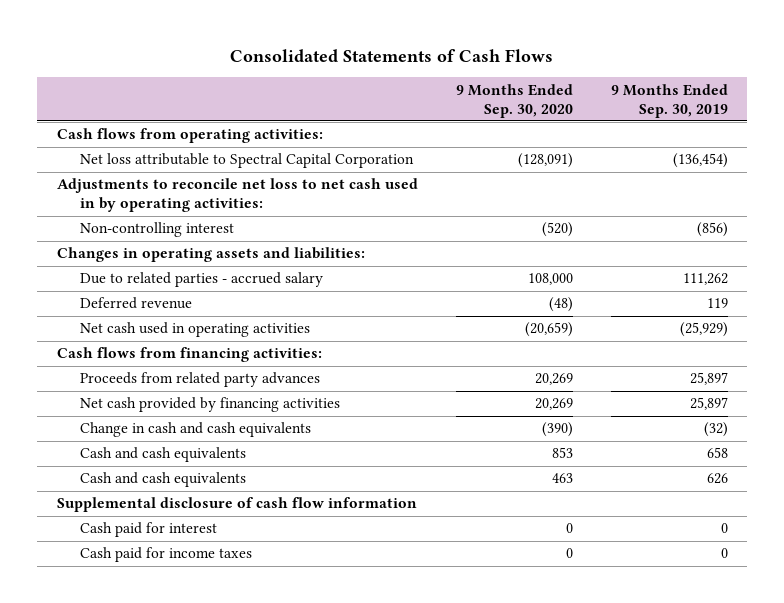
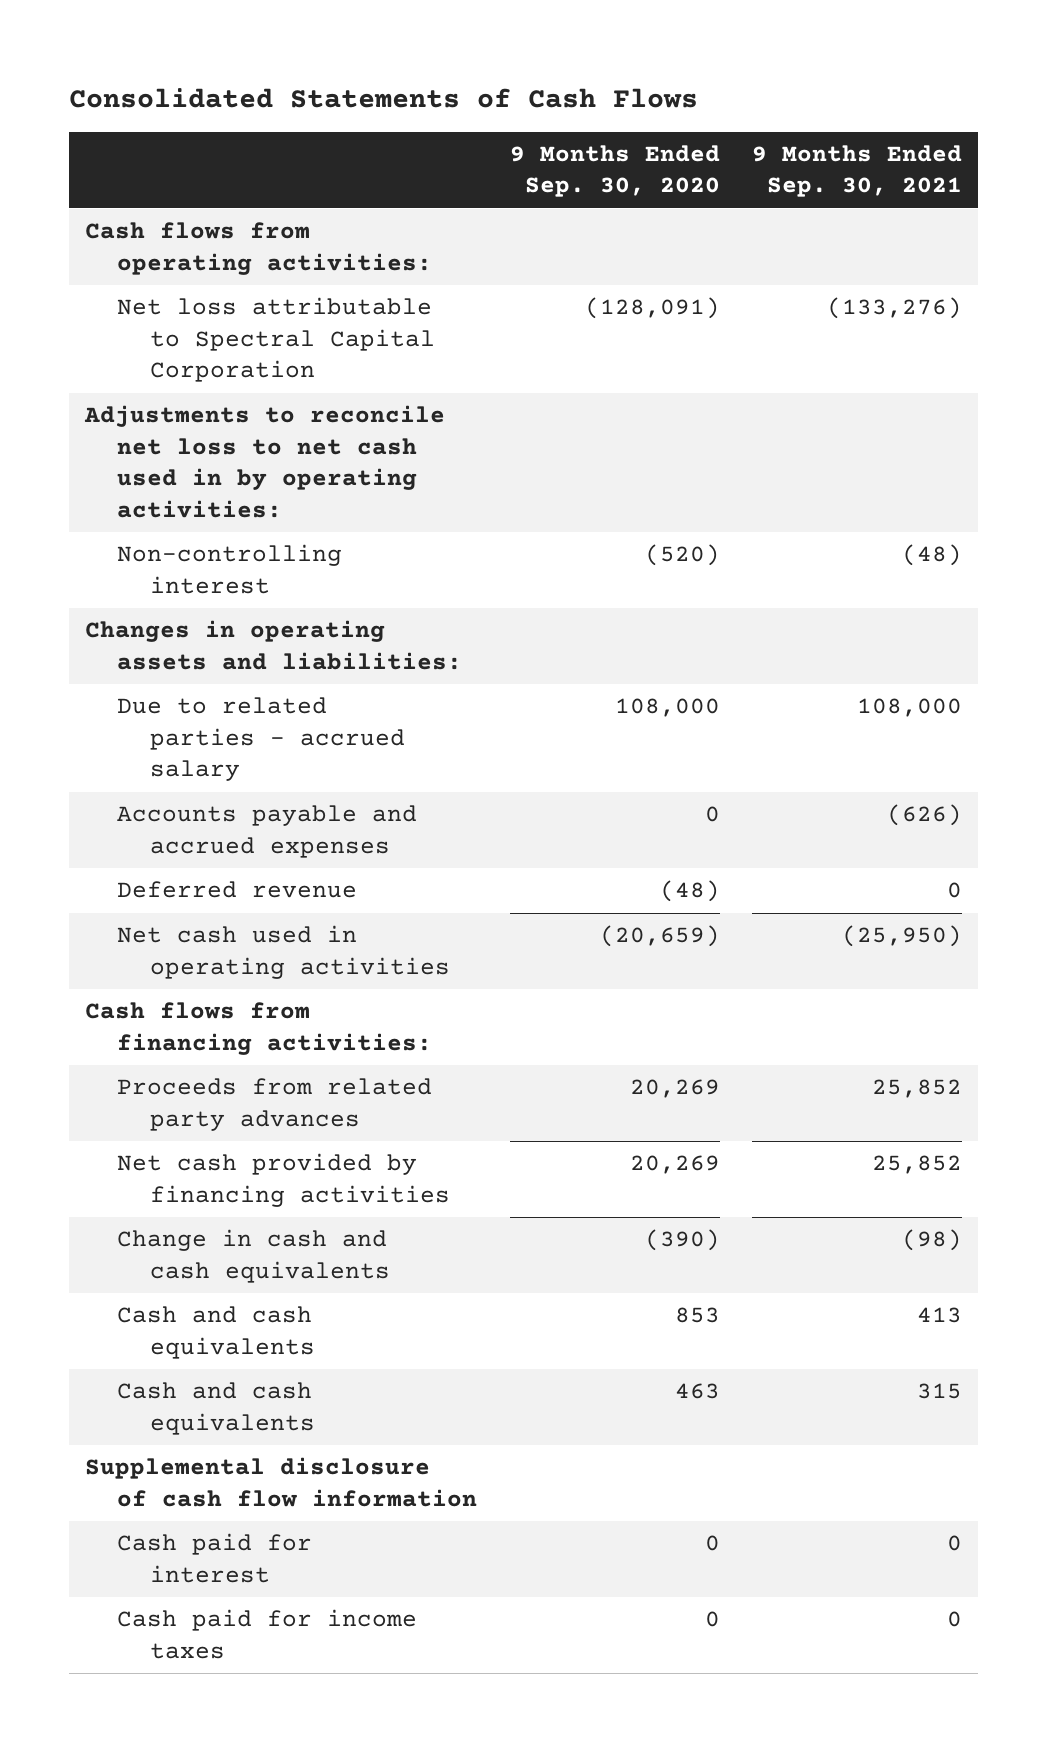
- | 9 Months Ended Sep. 30, 2020 | 9 Months Ended Sep. 30, 2019
+ | 9 Months Ended Sep. 30, 2020 | 9 Months Ended Sep. 30, 2021
+ Accounts payable and accrued expenses | 0 | (626)

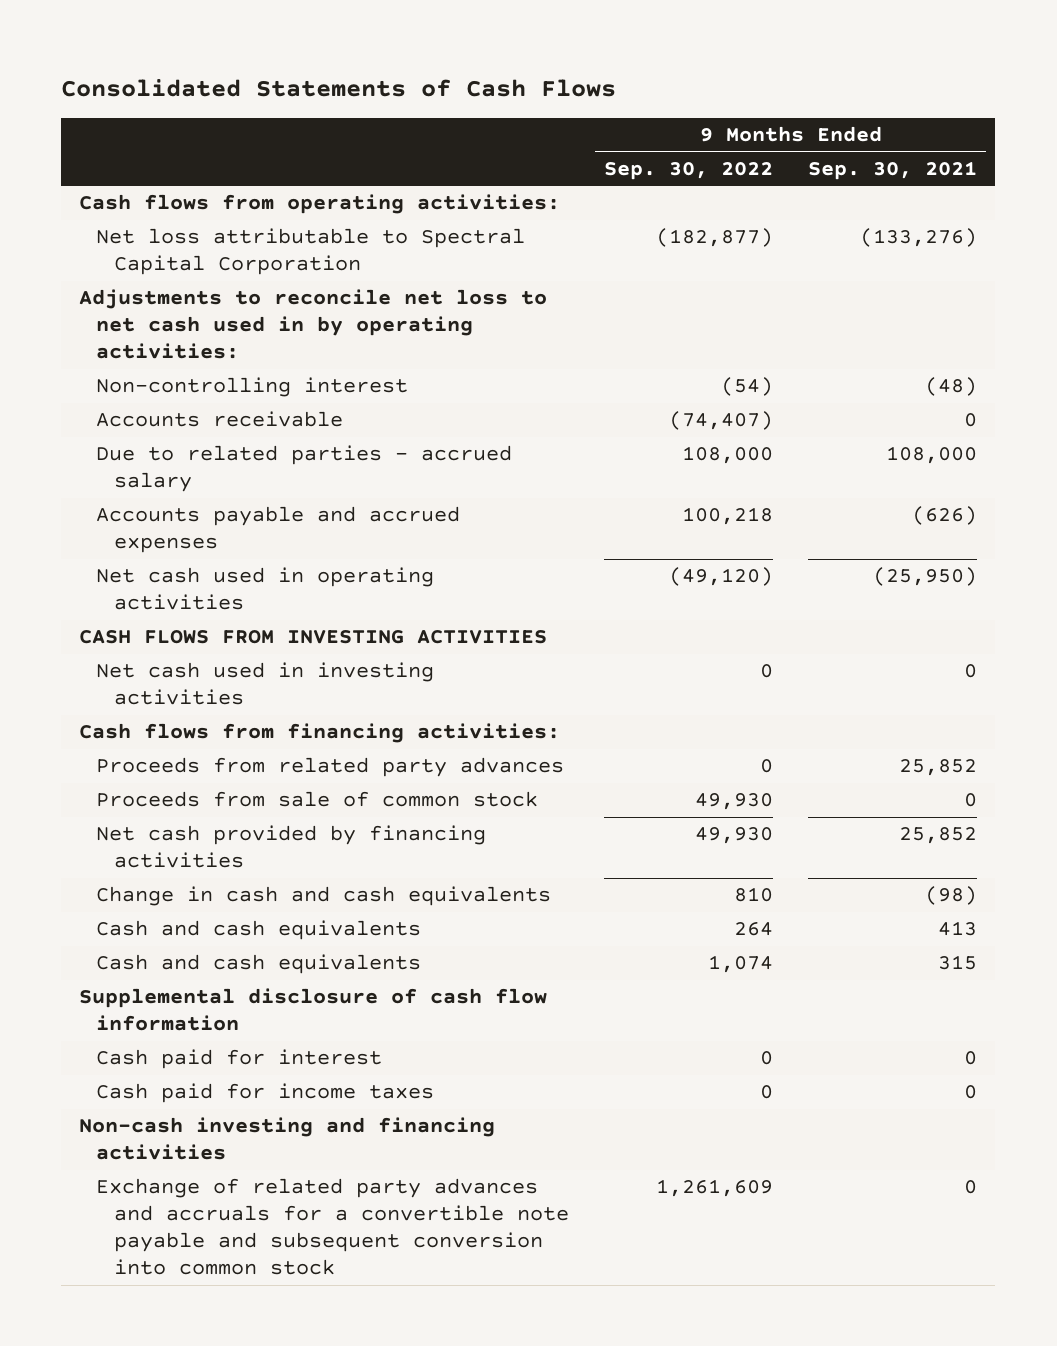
- | 9 Months Ended Sep. 30, 2020 | 9 Months Ended Sep. 30, 2021
+ | 9 Months Ended Sep. 30, 2022 | 9 Months Ended Sep. 30, 2021
- Changes in operating assets and liabilities:
+ Accounts receivable | (74,407) | 0
- Deferred revenue | (48) | 0
+ CASH FLOWS FROM INVESTING ACTIVITIES
+ Net cash used in investing activities | 0 | 0
+ Proceeds from sale of common stock | 49,930 | 0
+ Non-cash investing and financing activities
+ Exchange of related party advances and accruals for a convertible note payable and subsequent conversion into common stock | 1,261,609 | 0

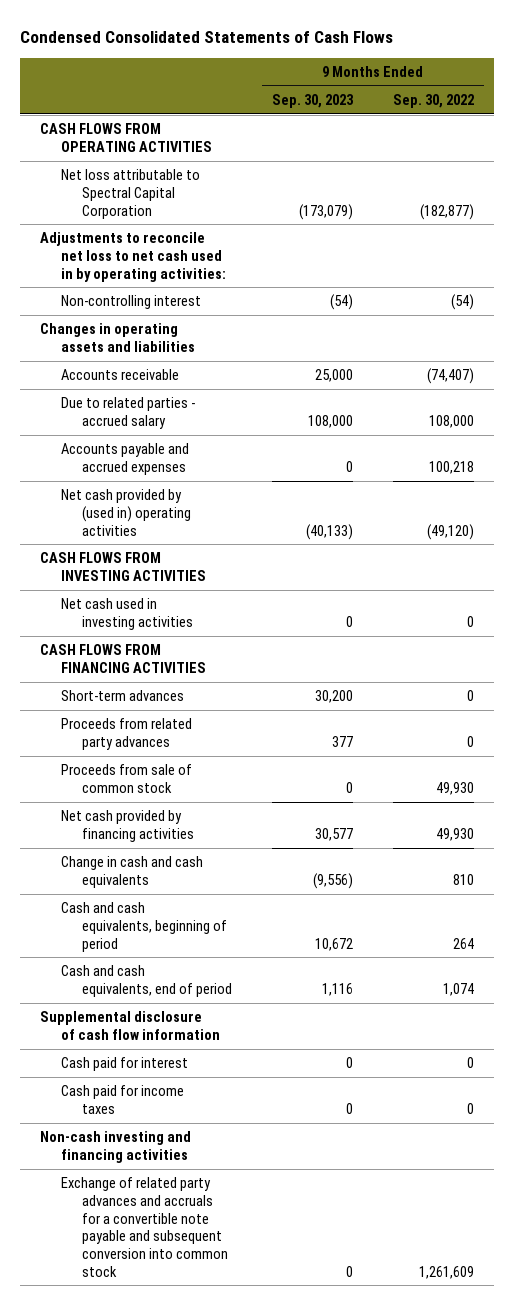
- Consolidated Statements of Cash Flows
+ Condensed Consolidated Statements of Cash Flows
- | 9 Months Ended Sep. 30, 2022 | 9 Months Ended Sep. 30, 2021
+ | 9 Months Ended Sep. 30, 2023 | 9 Months Ended Sep. 30, 2022
- Cash flows from operating activities:
+ CASH FLOWS FROM OPERATING ACTIVITIES
+ Changes in operating assets and liabilities
- Net cash used in operating activities | (49,120) | (25,950)
+ Net cash provided by (used in) operating activities | (40,133) | (49,120)
- Cash flows from financing activities:
+ CASH FLOWS FROM FINANCING ACTIVITIES
+ Short-term advances | 30,200 | 0
- Cash and cash equivalents | 264 | 413
- Cash and cash equivalents | 1,074 | 315
+ Cash and cash equivalents, beginning of period | 10,672 | 264
+ Cash and cash equivalents, end of period | 1,116 | 1,074

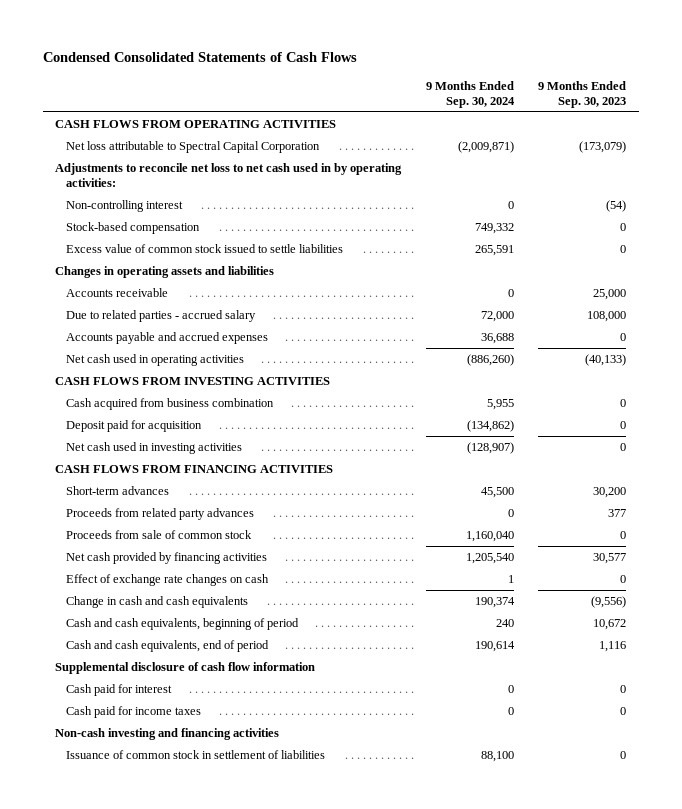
- | 9 Months Ended Sep. 30, 2023 | 9 Months Ended Sep. 30, 2022
+ | 9 Months Ended Sep. 30, 2024 | 9 Months Ended Sep. 30, 2023
+ Stock-based compensation | 749,332 | 0
+ Excess value of common stock issued to settle liabilities | 265,591 | 0
- Net cash provided by (used in) operating activities | (40,133) | (49,120)
+ Net cash used in operating activities | (886,260) | (40,133)
+ Cash acquired from business combination | 5,955 | 0
+ Deposit paid for acquisition | (134,862) | 0
+ Effect of exchange rate changes on cash | 1 | 0
- Exchange of related party advances and accruals for a convertible note payable and subsequent conversion into common stock | 0 | 1,261,609
+ Issuance of common stock in settlement of liabilities | 88,100 | 0

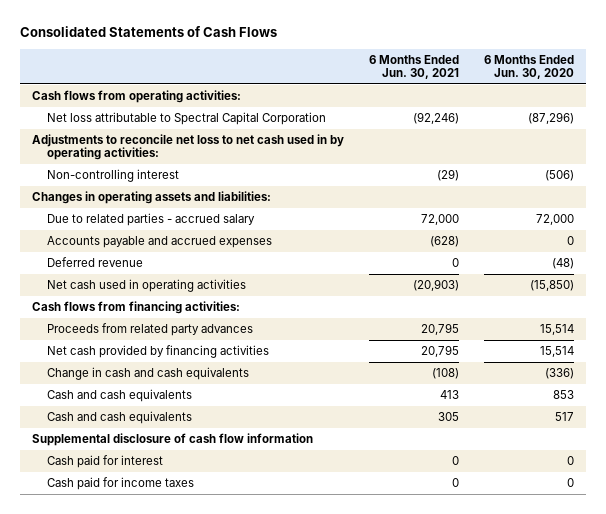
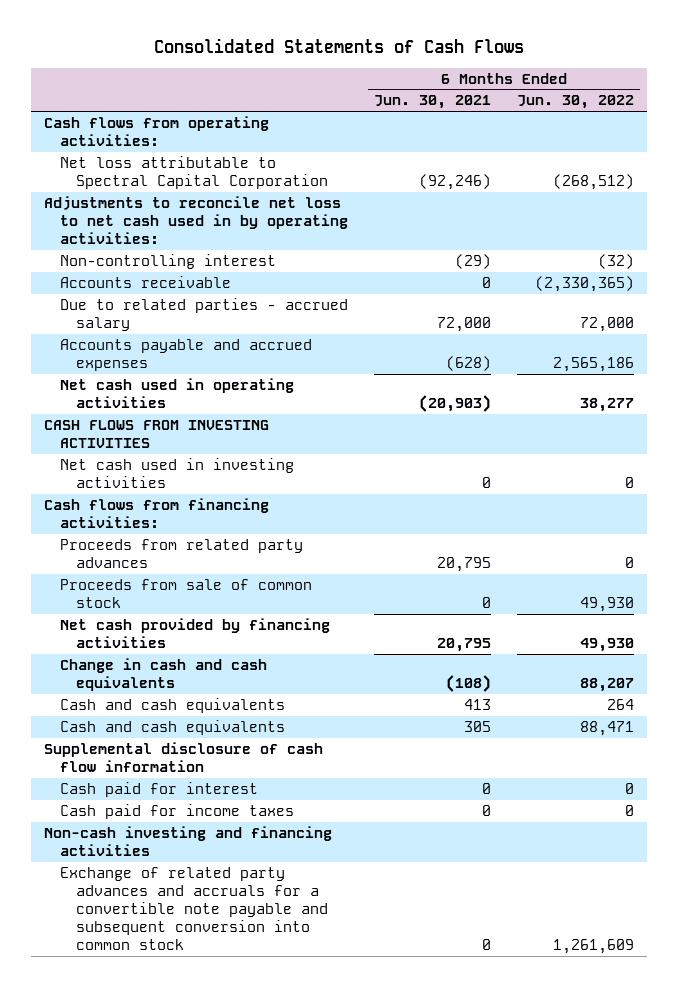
- | 6 Months Ended Jun. 30, 2021 | 6 Months Ended Jun. 30, 2020
+ | 6 Months Ended Jun. 30, 2021 | 6 Months Ended Jun. 30, 2022
- Changes in operating assets and liabilities:
+ Accounts receivable | 0 | (2,330,365)
- Deferred revenue | 0 | (48)
+ CASH FLOWS FROM INVESTING ACTIVITIES
+ Net cash used in investing activities | 0 | 0
+ Proceeds from sale of common stock | 0 | 49,930
+ Non-cash investing and financing activities
+ Exchange of related party advances and accruals for a convertible note payable and subsequent conversion into common stock | 0 | 1,261,609

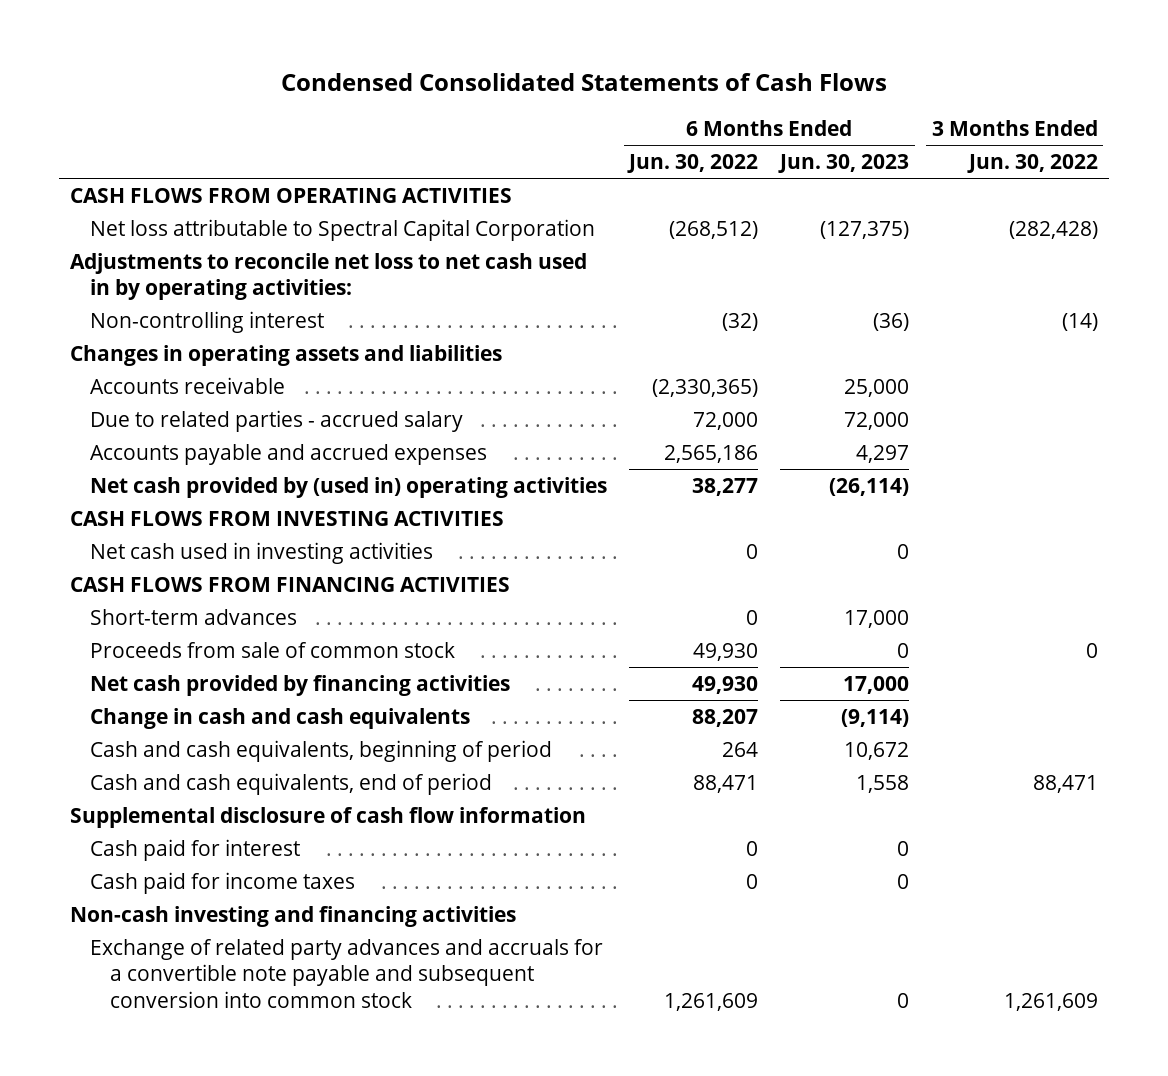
- Consolidated Statements of Cash Flows
+ Condensed Consolidated Statements of Cash Flows
- | 6 Months Ended Jun. 30, 2021 | 6 Months Ended Jun. 30, 2022
+ | 6 Months Ended Jun. 30, 2022 | 6 Months Ended Jun. 30, 2023 | 3 Months Ended Jun. 30, 2022
- Cash flows from operating activities:
+ CASH FLOWS FROM OPERATING ACTIVITIES
+ Changes in operating assets and liabilities
- Net cash used in operating activities | (20,903) | 38,277
+ Net cash provided by (used in) operating activities | 38,277 | (26,114) |
- Cash flows from financing activities:
- Proceeds from related party advances | 20,795 | 0
+ CASH FLOWS FROM FINANCING ACTIVITIES
+ Short-term advances | 0 | 17,000 |
- Cash and cash equivalents | 413 | 264
- Cash and cash equivalents | 305 | 88,471
+ Cash and cash equivalents, beginning of period | 264 | 10,672 |
+ Cash and cash equivalents, end of period | 88,471 | 1,558 | 88,471

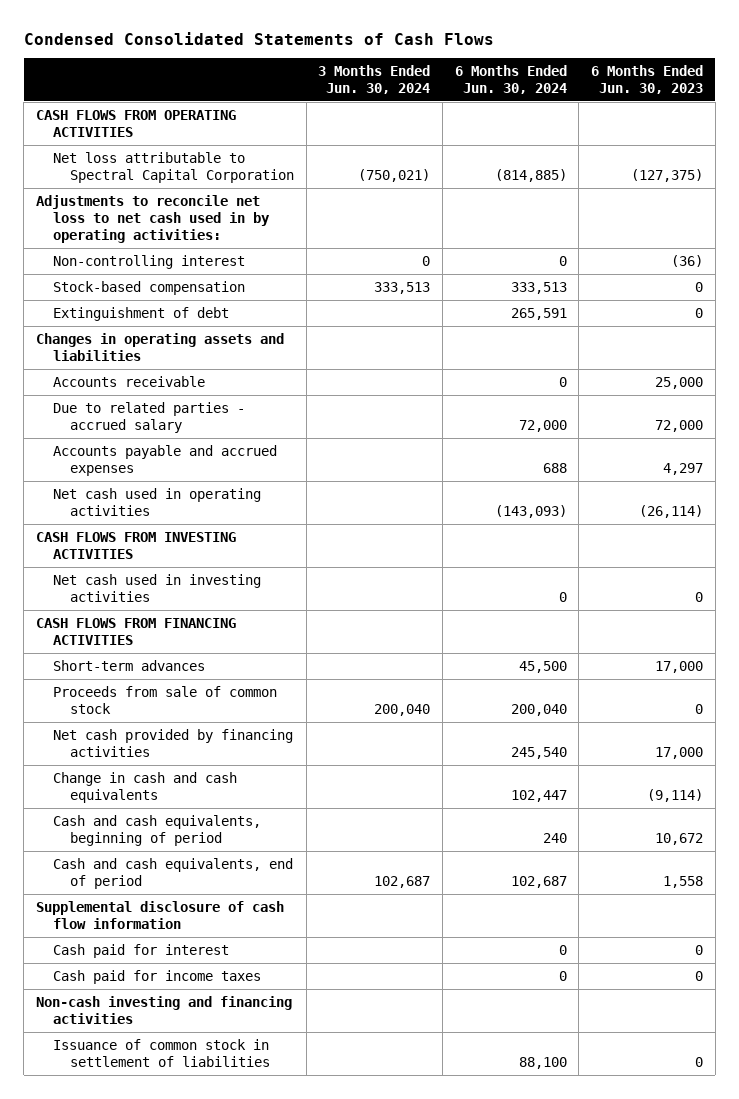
- | 6 Months Ended Jun. 30, 2022 | 6 Months Ended Jun. 30, 2023 | 3 Months Ended Jun. 30, 2022
+ | 3 Months Ended Jun. 30, 2024 | 6 Months Ended Jun. 30, 2024 | 6 Months Ended Jun. 30, 2023
+ Stock-based compensation | 333,513 | 333,513 | 0
+ Extinguishment of debt | | 265,591 | 0
- Net cash provided by (used in) operating activities | 38,277 | (26,114) |
+ Net cash used in operating activities | | (143,093) | (26,114)
- Exchange of related party advances and accruals for a convertible note payable and subsequent conversion into common stock | 1,261,609 | 0 | 1,261,609
+ Issuance of common stock in settlement of liabilities | | 88,100 | 0

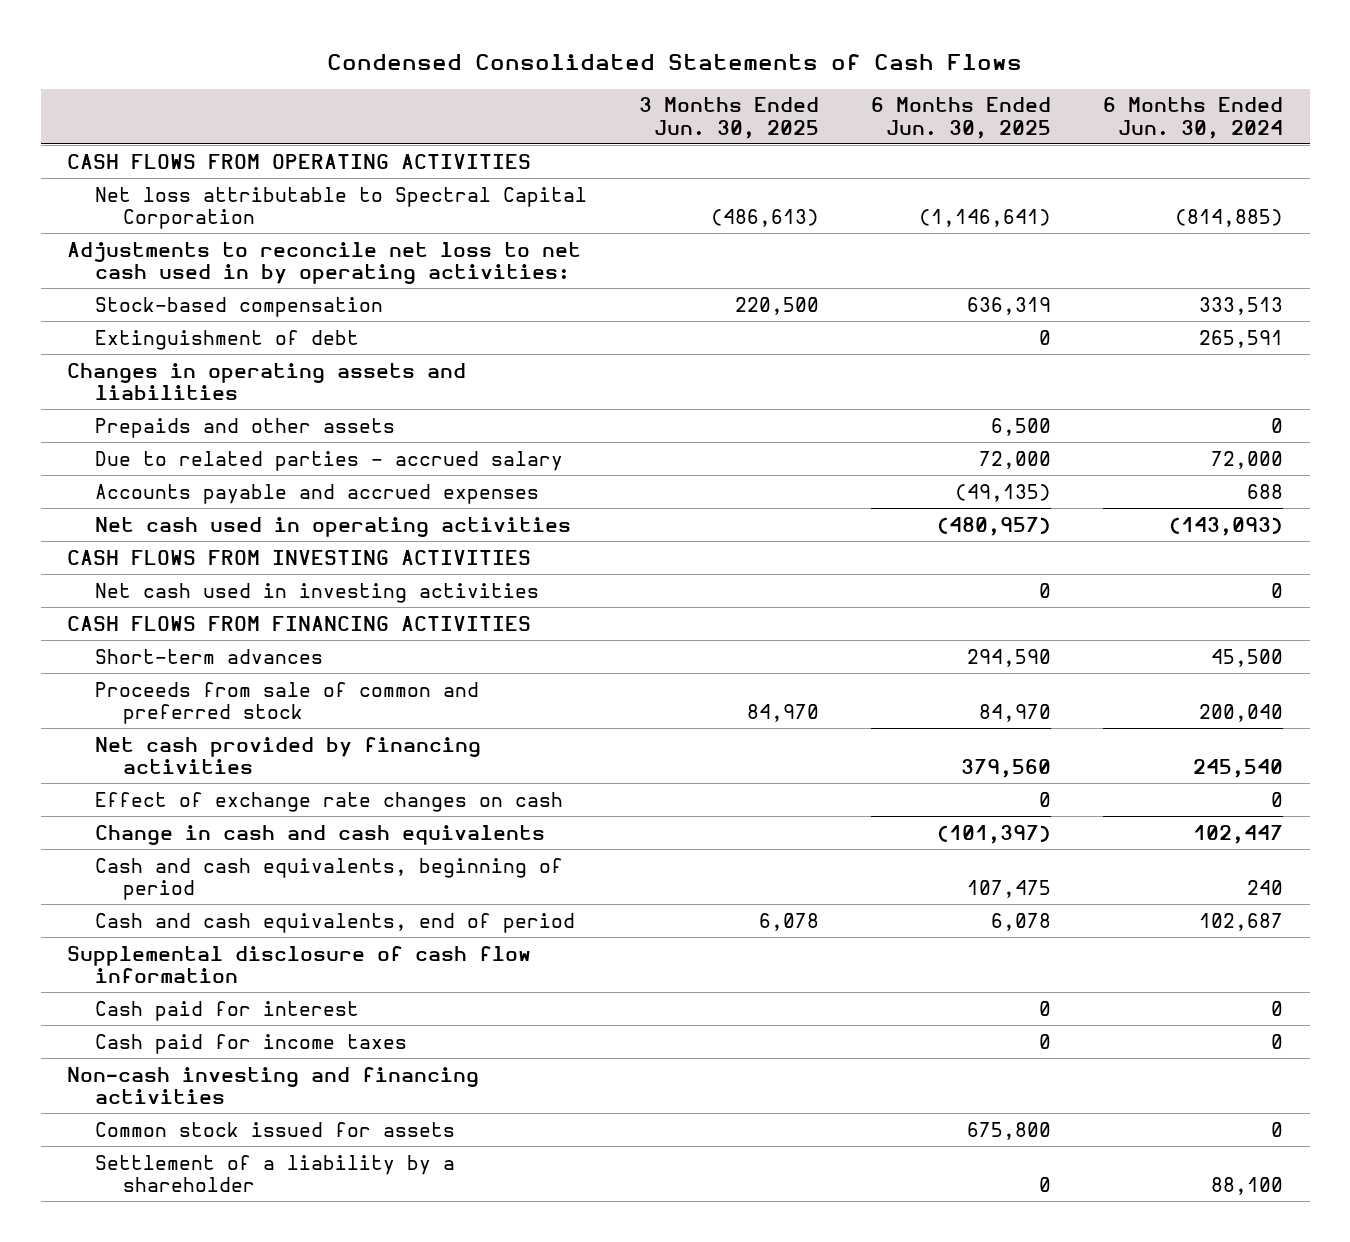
- | 3 Months Ended Jun. 30, 2024 | 6 Months Ended Jun. 30, 2024 | 6 Months Ended Jun. 30, 2023
+ | 3 Months Ended Jun. 30, 2025 | 6 Months Ended Jun. 30, 2025 | 6 Months Ended Jun. 30, 2024
- Non-controlling interest | 0 | 0 | (36)
- Accounts receivable | | 0 | 25,000
+ Prepaids and other assets | | 6,500 | 0
- Proceeds from sale of common stock | 200,040 | 200,040 | 0
+ Proceeds from sale of common and preferred stock | 84,970 | 84,970 | 200,040
+ Effect of exchange rate changes on cash | | 0 | 0
- Issuance of common stock in settlement of liabilities | | 88,100 | 0
+ Common stock issued for assets | | 675,800 | 0
+ Settlement of a liability by a shareholder | | 0 | 88,100

